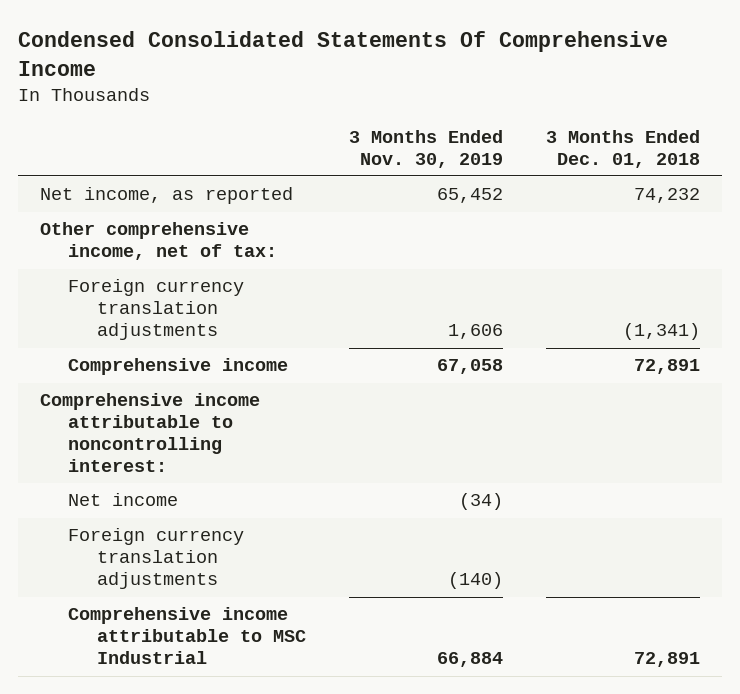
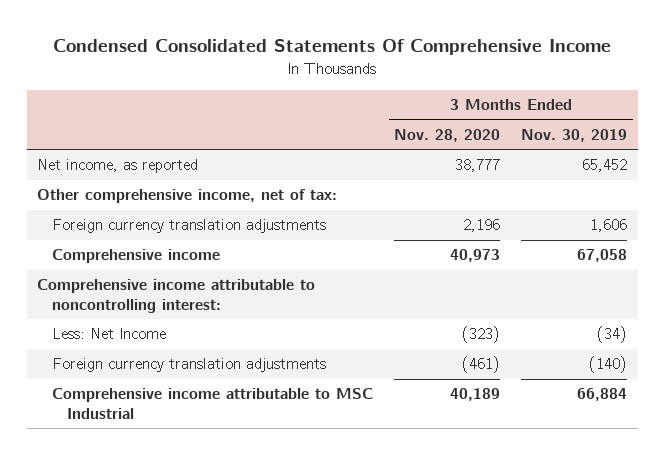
- | 3 Months Ended Nov. 30, 2019 | 3 Months Ended Dec. 01, 2018
+ | 3 Months Ended Nov. 28, 2020 | 3 Months Ended Nov. 30, 2019
- Net income | (34) |
+ Less: Net Income | (323) | (34)

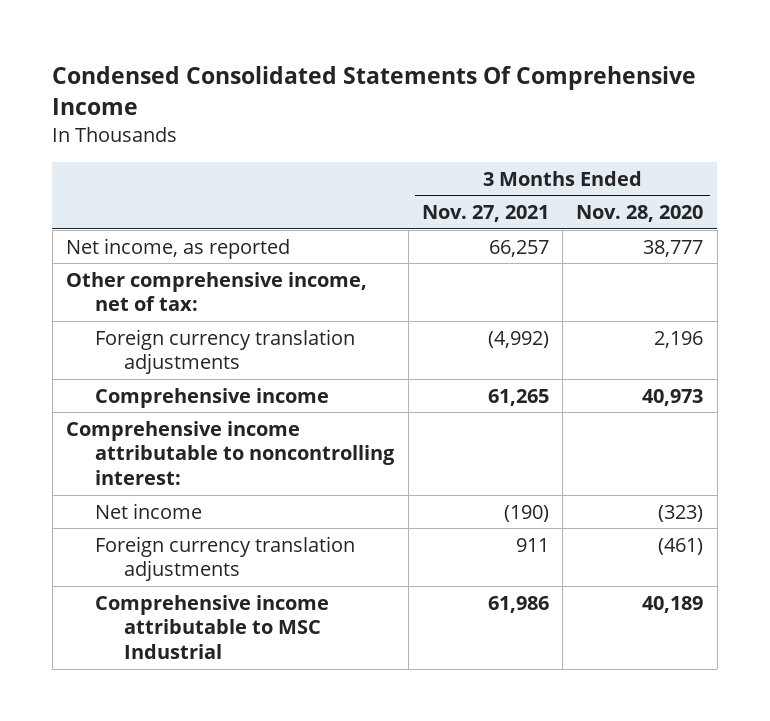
- | 3 Months Ended Nov. 28, 2020 | 3 Months Ended Nov. 30, 2019
+ | 3 Months Ended Nov. 27, 2021 | 3 Months Ended Nov. 28, 2020
- Less: Net Income | (323) | (34)
+ Net income | (190) | (323)

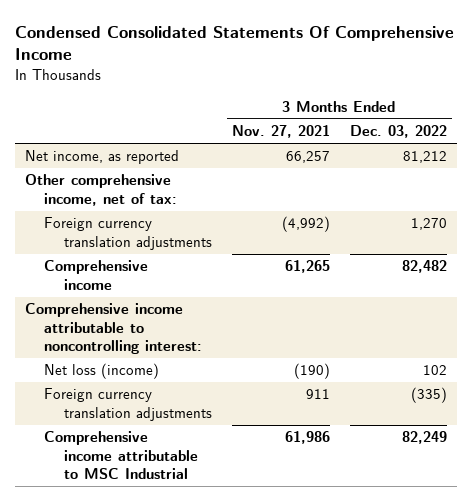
- | 3 Months Ended Nov. 27, 2021 | 3 Months Ended Nov. 28, 2020
+ | 3 Months Ended Nov. 27, 2021 | 3 Months Ended Dec. 03, 2022
- Net income | (190) | (323)
+ Net loss (income) | (190) | 102

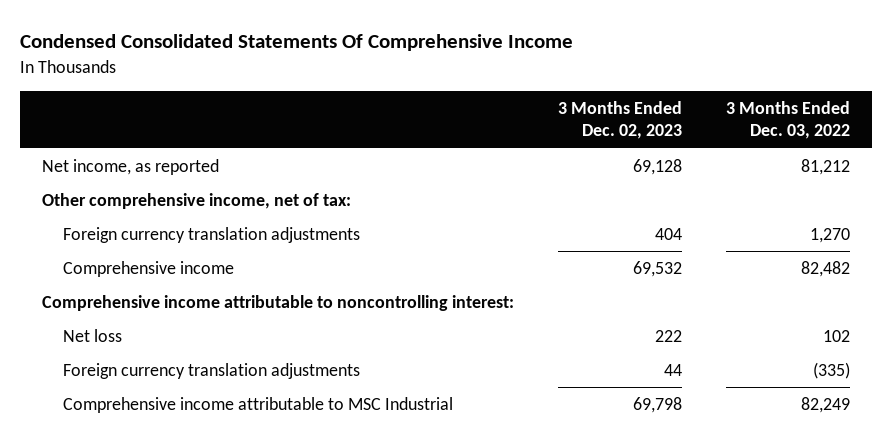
- | 3 Months Ended Nov. 27, 2021 | 3 Months Ended Dec. 03, 2022
+ | 3 Months Ended Dec. 02, 2023 | 3 Months Ended Dec. 03, 2022
- Net loss (income) | (190) | 102
+ Net loss | 222 | 102

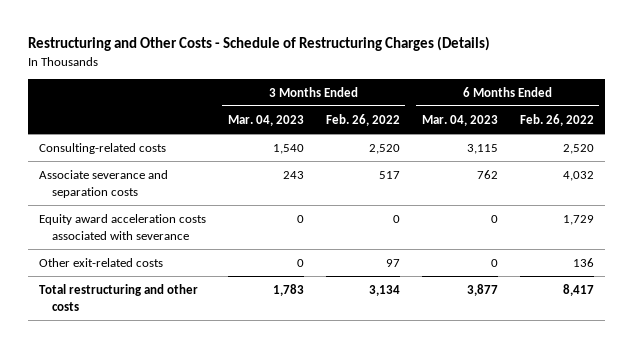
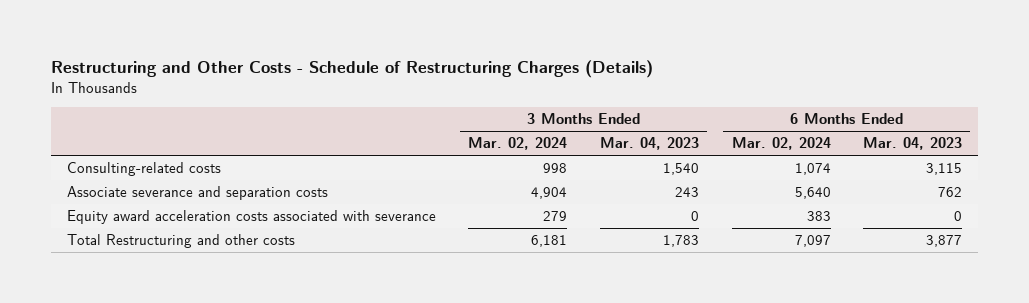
- | 3 Months Ended Mar. 04, 2023 | 3 Months Ended Feb. 26, 2022 | 6 Months Ended Mar. 04, 2023 | 6 Months Ended Feb. 26, 2022
+ | 3 Months Ended Mar. 02, 2024 | 3 Months Ended Mar. 04, 2023 | 6 Months Ended Mar. 02, 2024 | 6 Months Ended Mar. 04, 2023
- Other exit-related costs | 0 | 97 | 0 | 136
- Total restructuring and other costs | 1,783 | 3,134 | 3,877 | 8,417
+ Total Restructuring and other costs | 6,181 | 1,783 | 7,097 | 3,877

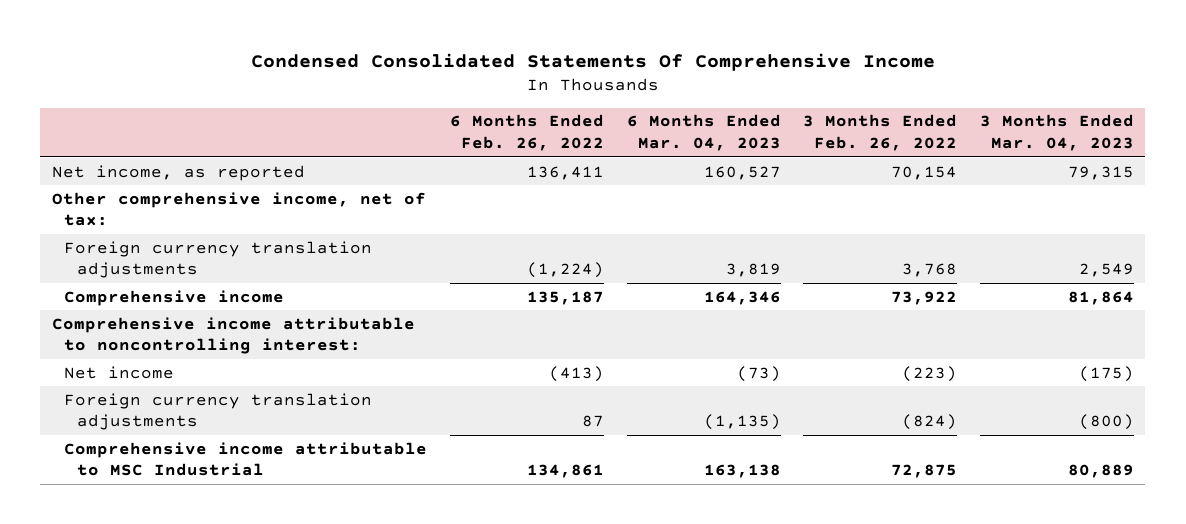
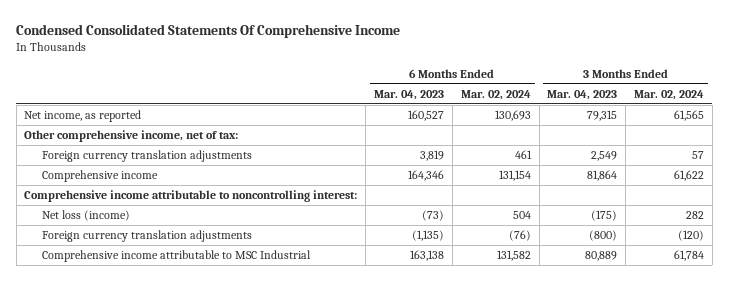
- | 6 Months Ended Feb. 26, 2022 | 6 Months Ended Mar. 04, 2023 | 3 Months Ended Feb. 26, 2022 | 3 Months Ended Mar. 04, 2023
+ | 6 Months Ended Mar. 04, 2023 | 6 Months Ended Mar. 02, 2024 | 3 Months Ended Mar. 04, 2023 | 3 Months Ended Mar. 02, 2024
- Net income | (413) | (73) | (223) | (175)
+ Net loss (income) | (73) | 504 | (175) | 282

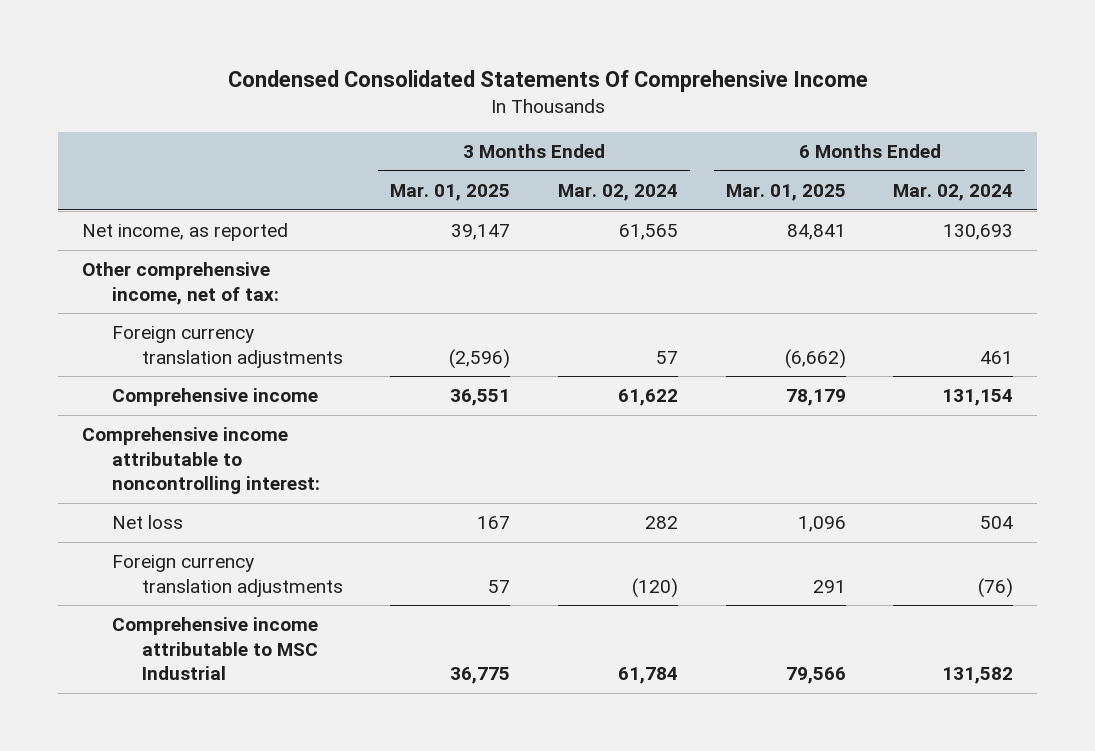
- | 6 Months Ended Mar. 04, 2023 | 6 Months Ended Mar. 02, 2024 | 3 Months Ended Mar. 04, 2023 | 3 Months Ended Mar. 02, 2024
+ | 3 Months Ended Mar. 01, 2025 | 3 Months Ended Mar. 02, 2024 | 6 Months Ended Mar. 01, 2025 | 6 Months Ended Mar. 02, 2024
- Net loss (income) | (73) | 504 | (175) | 282
+ Net loss | 167 | 282 | 1,096 | 504

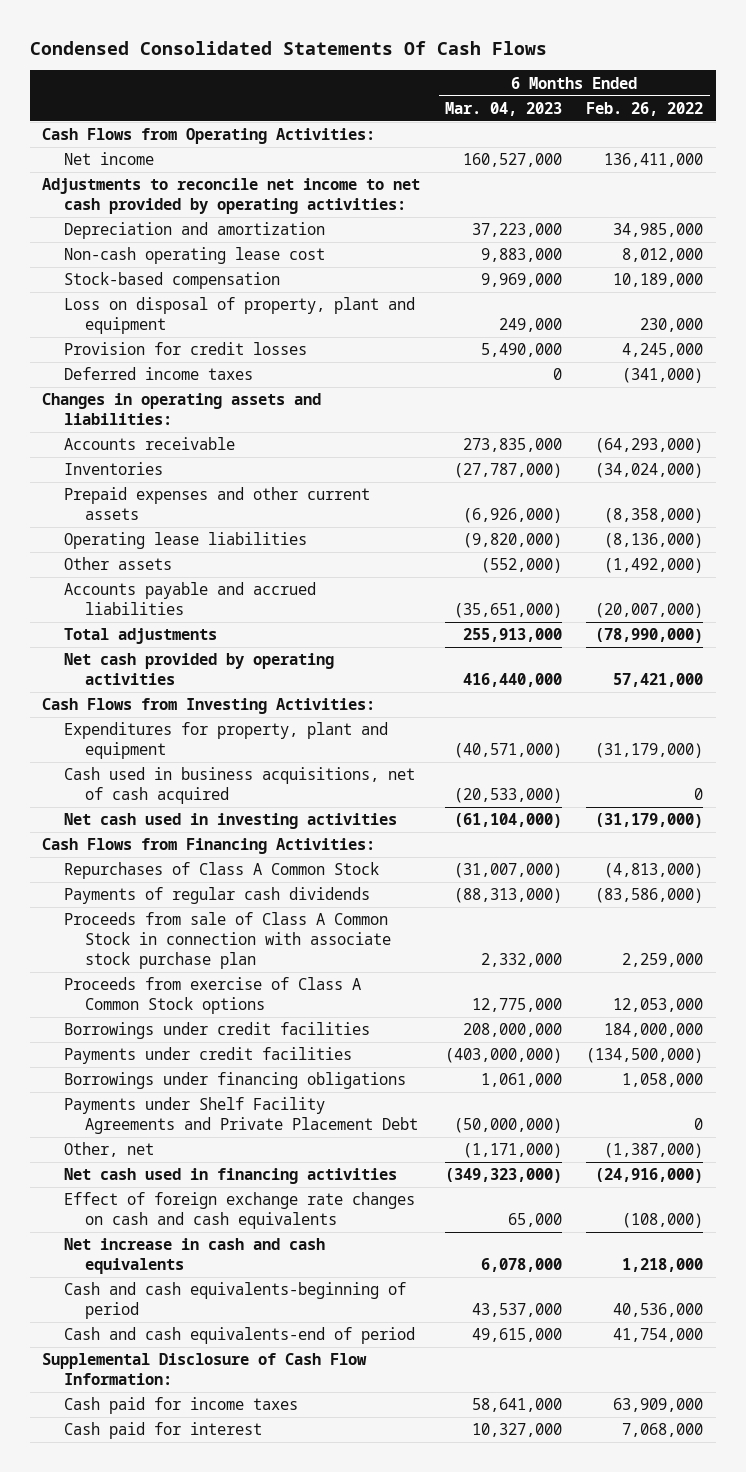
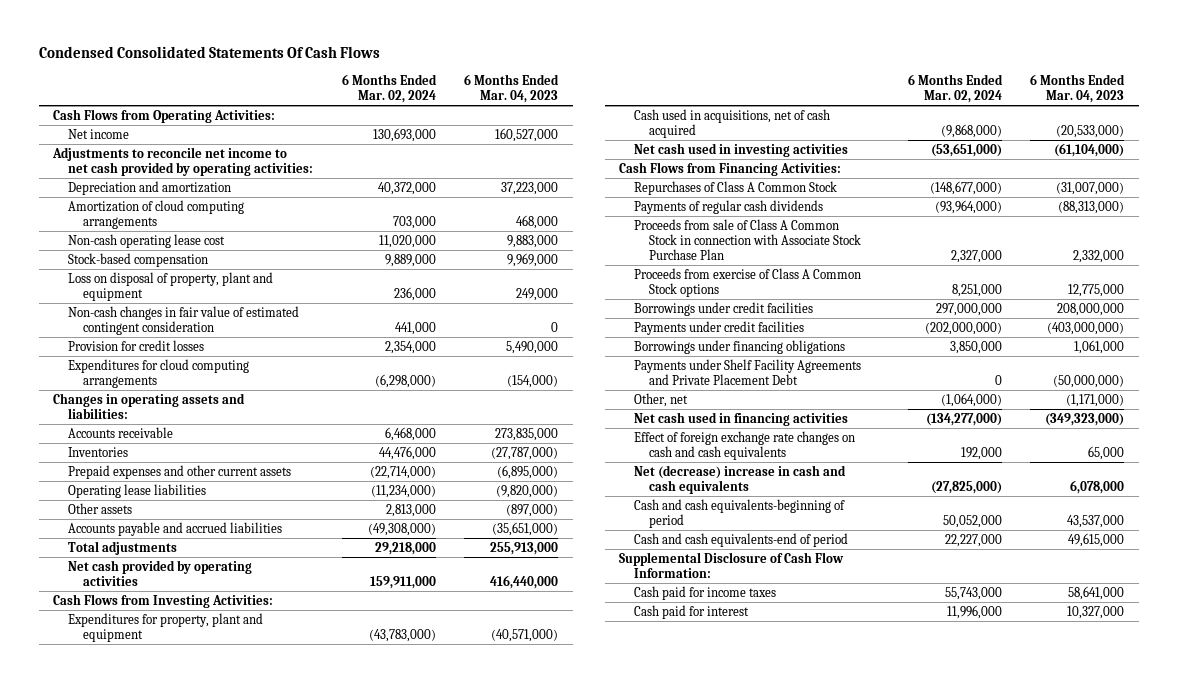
- | 6 Months Ended Mar. 04, 2023 | 6 Months Ended Feb. 26, 2022
+ | 6 Months Ended Mar. 02, 2024 | 6 Months Ended Mar. 04, 2023
+ Amortization of cloud computing arrangements | 703,000 | 468,000
+ Non-cash changes in fair value of estimated contingent consideration | 441,000 | 0
- Deferred income taxes | 0 | (341,000)
+ Expenditures for cloud computing arrangements | (6,298,000) | (154,000)
- Prepaid expenses and other current assets | (6,926,000) | (8,358,000)
+ Prepaid expenses and other current assets | (22,714,000) | (6,895,000)
- Other assets | (552,000) | (1,492,000)
+ Other assets | 2,813,000 | (897,000)
- Cash used in business acquisitions, net of cash acquired | (20,533,000) | 0
+ Cash used in acquisitions, net of cash acquired | (9,868,000) | (20,533,000)
- Proceeds from sale of Class A Common Stock in connection with associate stock purchase plan | 2,332,000 | 2,259,000
+ Proceeds from sale of Class A Common Stock in connection with Associate Stock Purchase Plan | 2,327,000 | 2,332,000
- Net increase in cash and cash equivalents | 6,078,000 | 1,218,000
+ Net (decrease) increase in cash and cash equivalents | (27,825,000) | 6,078,000

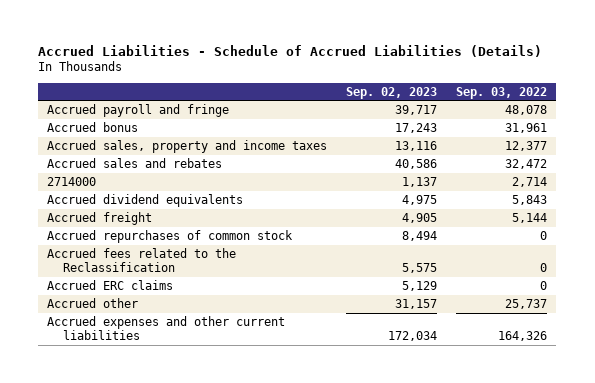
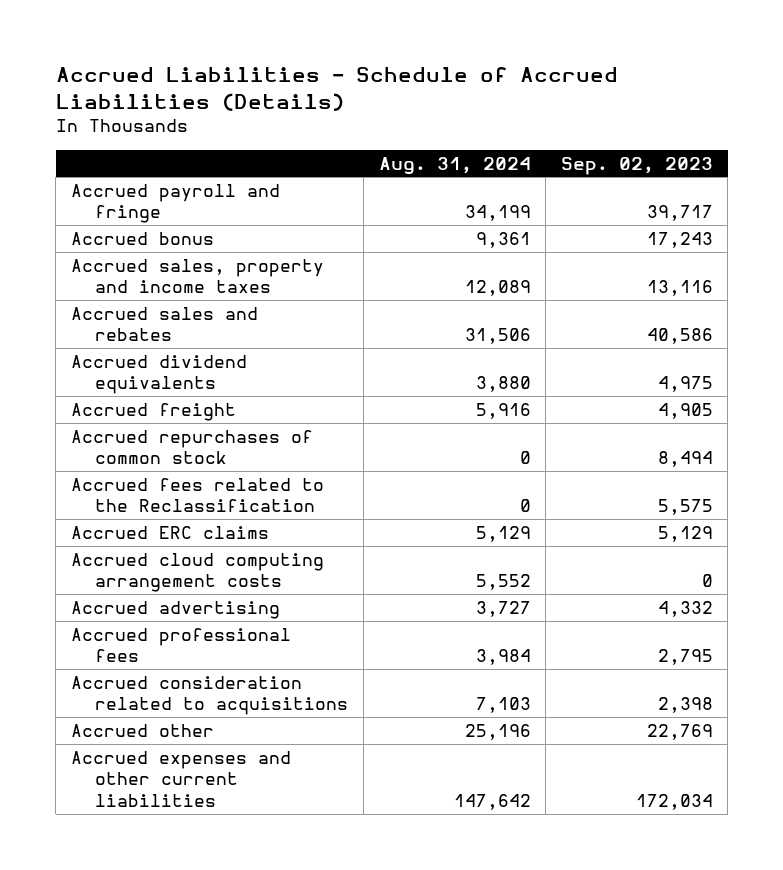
- | Sep. 02, 2023 | Sep. 03, 2022
+ | Aug. 31, 2024 | Sep. 02, 2023
- 2714000 | 1,137 | 2,714
- Accrued other | 31,157 | 25,737
+ Accrued cloud computing arrangement costs | 5,552 | 0
+ Accrued advertising | 3,727 | 4,332
+ Accrued professional fees | 3,984 | 2,795
+ Accrued consideration related to acquisitions | 7,103 | 2,398
+ Accrued other | 25,196 | 22,769

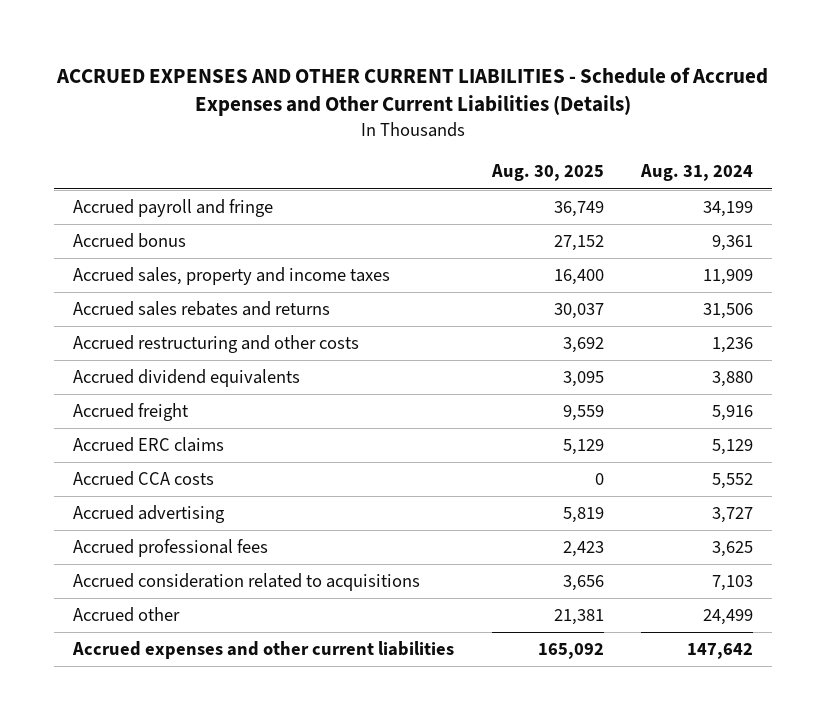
- Accrued Liabilities - Schedule of Accrued Liabilities (Details)
+ ACCRUED EXPENSES AND OTHER CURRENT LIABILITIES - Schedule of Accrued Expenses and Other Current Liabilities (Details)
- | Aug. 31, 2024 | Sep. 02, 2023
+ | Aug. 30, 2025 | Aug. 31, 2024
- Accrued sales, property and income taxes | 12,089 | 13,116
- Accrued sales and rebates | 31,506 | 40,586
+ Accrued sales, property and income taxes | 16,400 | 11,909
+ Accrued sales rebates and returns | 30,037 | 31,506
+ Accrued restructuring and other costs | 3,692 | 1,236
- Accrued repurchases of common stock | 0 | 8,494
- Accrued fees related to the Reclassification | 0 | 5,575
- Accrued cloud computing arrangement costs | 5,552 | 0
+ Accrued CCA costs | 0 | 5,552
- Accrued professional fees | 3,984 | 2,795
+ Accrued professional fees | 2,423 | 3,625
- Accrued other | 25,196 | 22,769
+ Accrued other | 21,381 | 24,499

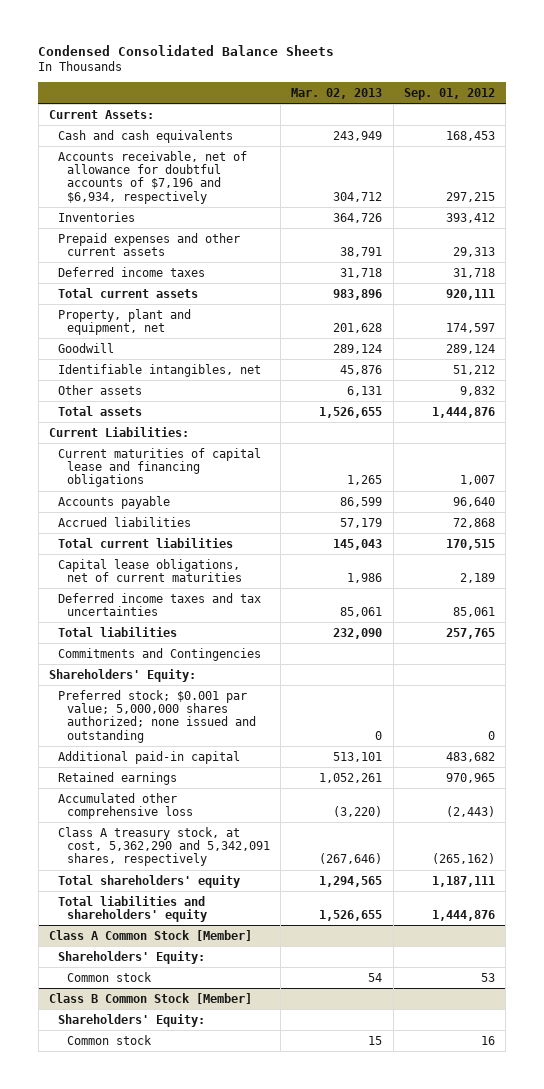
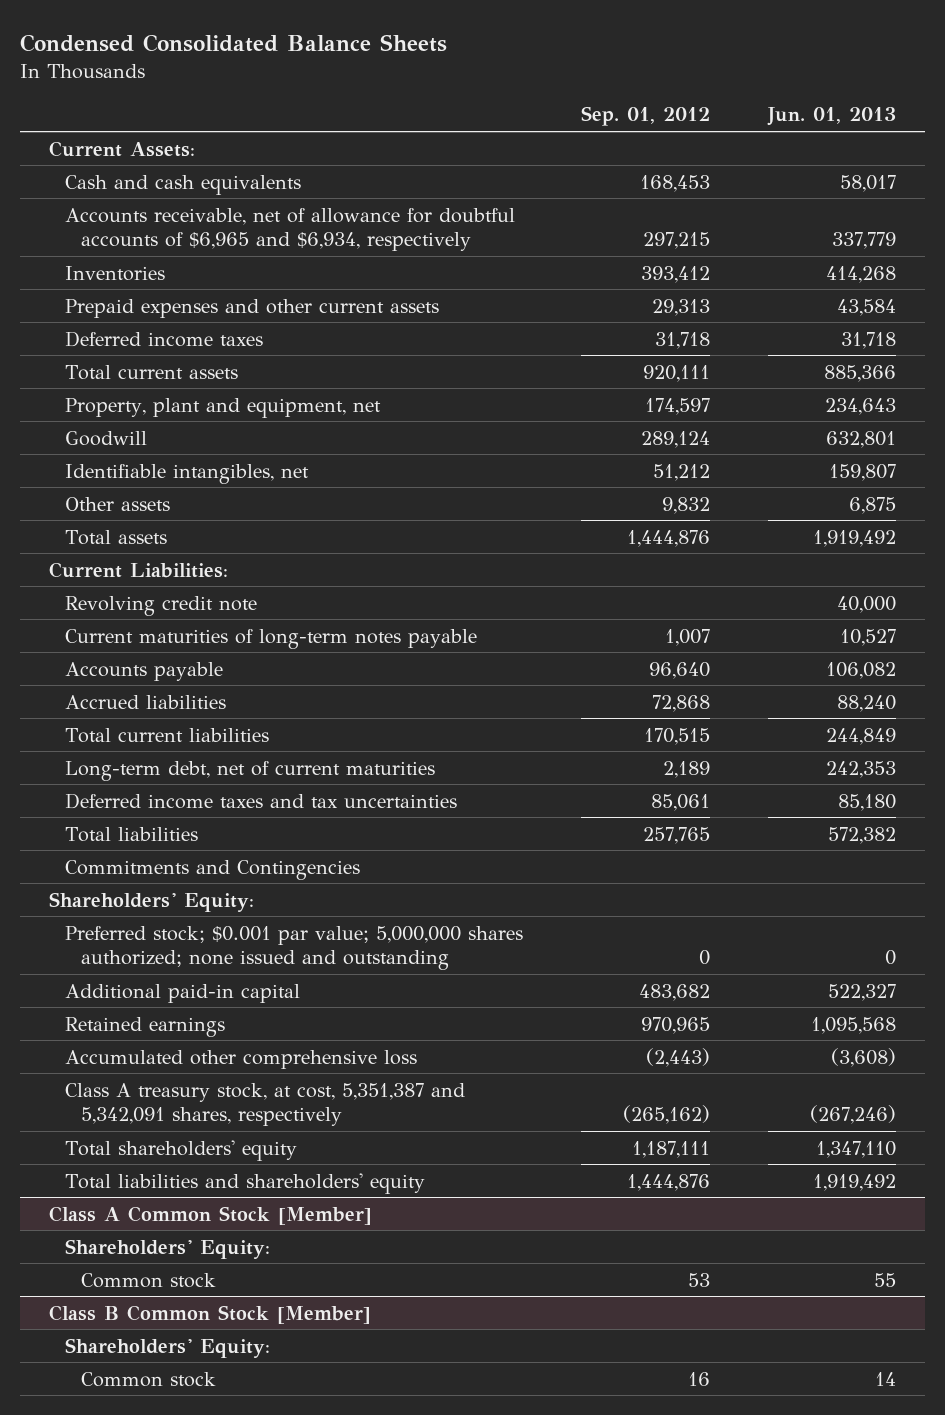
- | Mar. 02, 2013 | Sep. 01, 2012
+ | Sep. 01, 2012 | Jun. 01, 2013
- Accounts receivable, net of allowance for doubtful accounts of $7,196 and $6,934, respectively | 304,712 | 297,215
+ Accounts receivable, net of allowance for doubtful accounts of $6,965 and $6,934, respectively | 297,215 | 337,779
- Current maturities of capital lease and financing obligations | 1,265 | 1,007
+ Revolving credit note | | 40,000
+ Current maturities of long-term notes payable | 1,007 | 10,527
- Capital lease obligations, net of current maturities | 1,986 | 2,189
+ Long-term debt, net of current maturities | 2,189 | 242,353
- Class A treasury stock, at cost, 5,362,290 and 5,342,091 shares, respectively | (267,646) | (265,162)
+ Class A treasury stock, at cost, 5,351,387 and 5,342,091 shares, respectively | (265,162) | (267,246)

